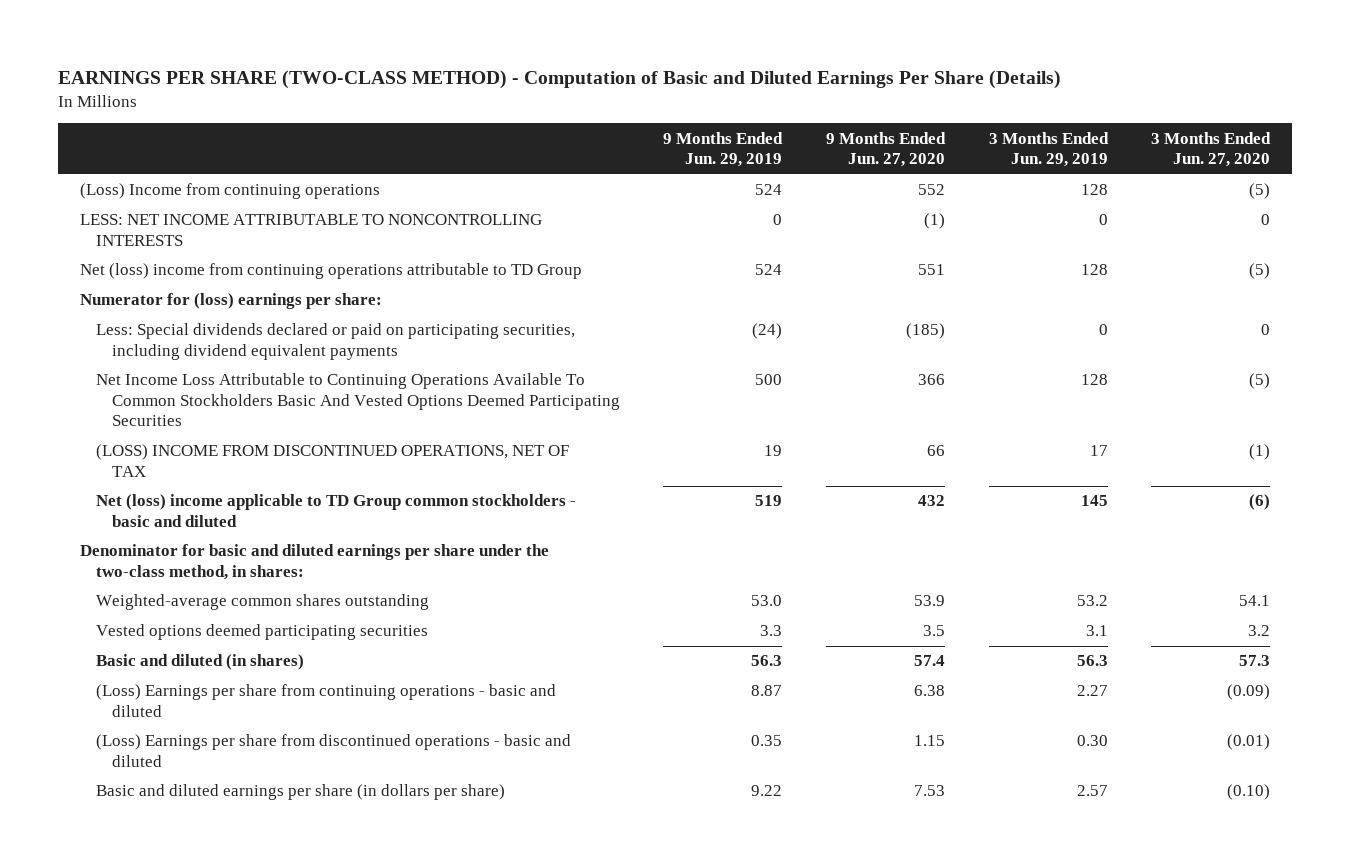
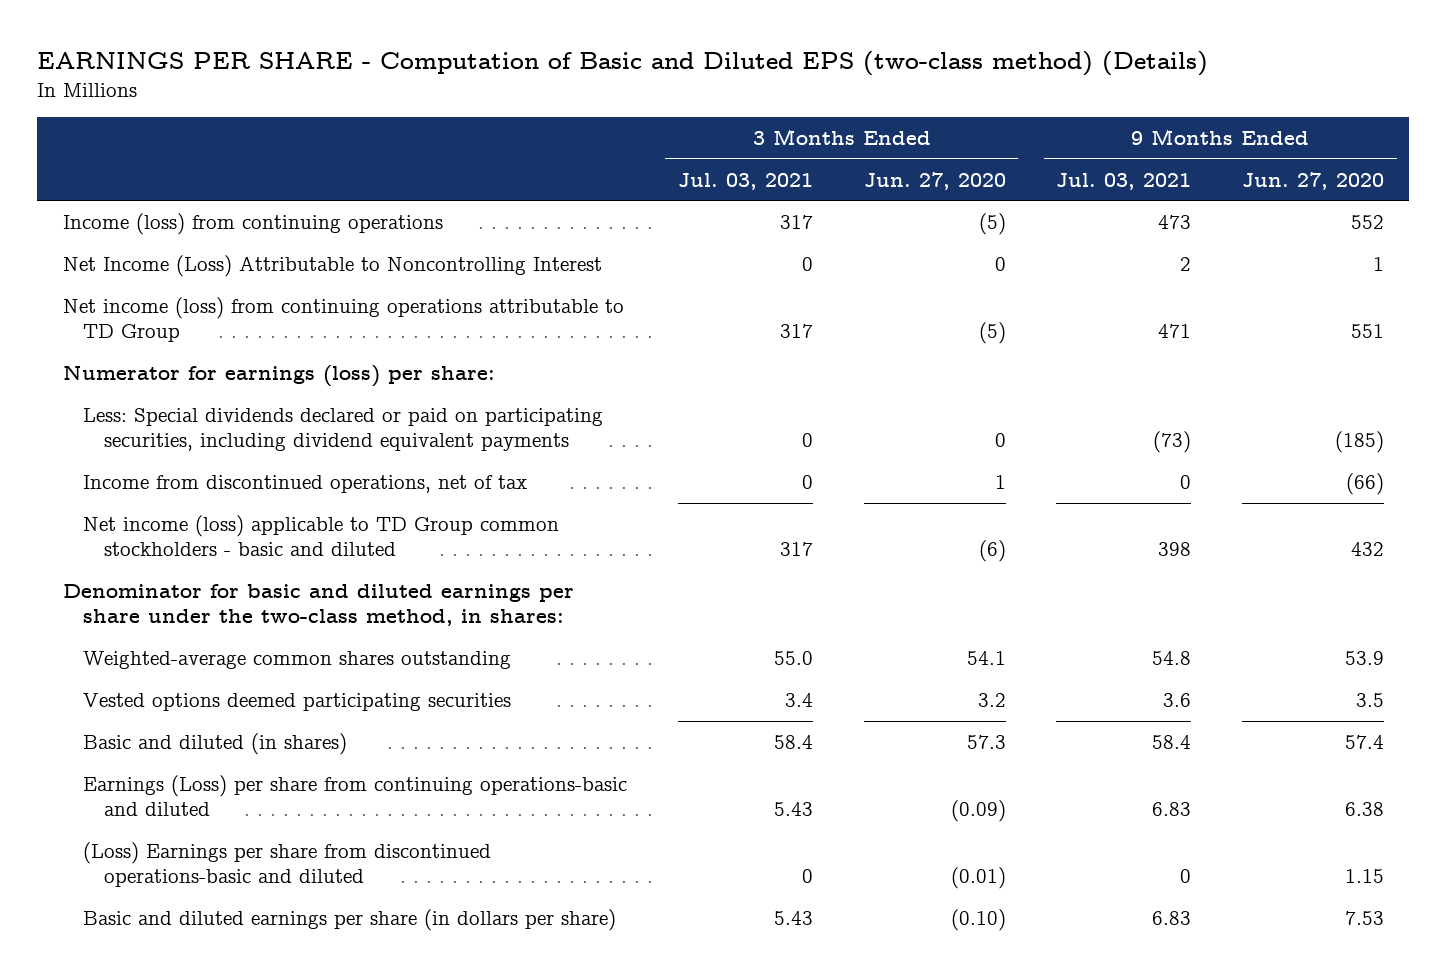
- EARNINGS PER SHARE (TWO-CLASS METHOD) - Computation of Basic and Diluted Earnings Per Share (Details)
+ EARNINGS PER SHARE - Computation of Basic and Diluted EPS (two-class method) (Details)
- | 9 Months Ended Jun. 29, 2019 | 9 Months Ended Jun. 27, 2020 | 3 Months Ended Jun. 29, 2019 | 3 Months Ended Jun. 27, 2020
+ | 3 Months Ended Jul. 03, 2021 | 3 Months Ended Jun. 27, 2020 | 9 Months Ended Jul. 03, 2021 | 9 Months Ended Jun. 27, 2020
- (Loss) Income from continuing operations | 524 | 552 | 128 | (5)
- LESS: NET INCOME ATTRIBUTABLE TO NONCONTROLLING INTERESTS | 0 | (1) | 0 | 0
- Net (loss) income from continuing operations attributable to TD Group | 524 | 551 | 128 | (5)
- Numerator for (loss) earnings per share:
+ Income (loss) from continuing operations | 317 | (5) | 473 | 552
+ Net Income (Loss) Attributable to Noncontrolling Interest | 0 | 0 | 2 | 1
+ Net income (loss) from continuing operations attributable to TD Group | 317 | (5) | 471 | 551
+ Numerator for earnings (loss) per share:
- Net Income Loss Attributable to Continuing Operations Available To Common Stockholders Basic And Vested Options Deemed Participating Securities | 500 | 366 | 128 | (5)
- (LOSS) INCOME FROM DISCONTINUED OPERATIONS, NET OF TAX | 19 | 66 | 17 | (1)
- Net (loss) income applicable to TD Group common stockholders - basic and diluted | 519 | 432 | 145 | (6)
+ Income from discontinued operations, net of tax | 0 | 1 | 0 | (66)
+ Net income (loss) applicable to TD Group common stockholders - basic and diluted | 317 | (6) | 398 | 432
- (Loss) Earnings per share from continuing operations - basic and diluted | 8.87 | 6.38 | 2.27 | (0.09)
- (Loss) Earnings per share from discontinued operations - basic and diluted | 0.35 | 1.15 | 0.30 | (0.01)
+ Earnings (Loss) per share from continuing operations-basic and diluted | 5.43 | (0.09) | 6.83 | 6.38
+ (Loss) Earnings per share from discontinued operations-basic and diluted | 0 | (0.01) | 0 | 1.15

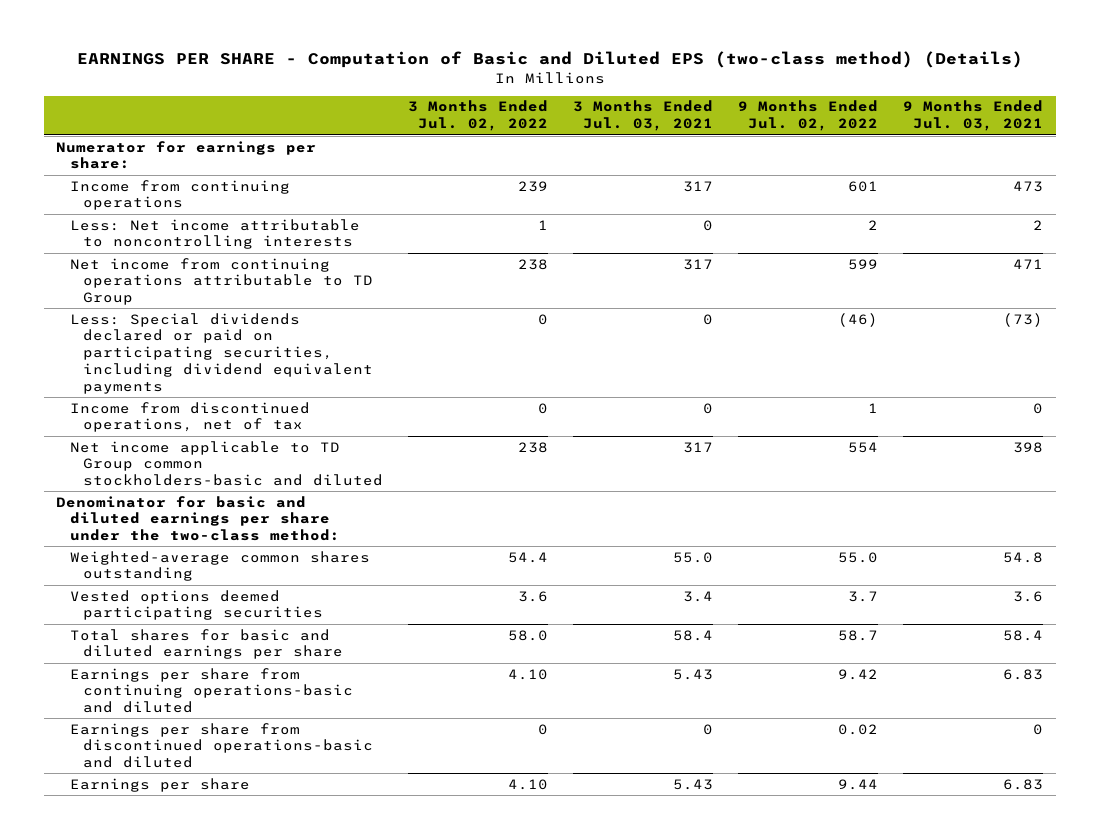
- | 3 Months Ended Jul. 03, 2021 | 3 Months Ended Jun. 27, 2020 | 9 Months Ended Jul. 03, 2021 | 9 Months Ended Jun. 27, 2020
+ | 3 Months Ended Jul. 02, 2022 | 3 Months Ended Jul. 03, 2021 | 9 Months Ended Jul. 02, 2022 | 9 Months Ended Jul. 03, 2021
- Income (loss) from continuing operations | 317 | (5) | 473 | 552
- Net Income (Loss) Attributable to Noncontrolling Interest | 0 | 0 | 2 | 1
- Net income (loss) from continuing operations attributable to TD Group | 317 | (5) | 471 | 551
- Numerator for earnings (loss) per share:
+ Numerator for earnings per share:
+ Income from continuing operations | 239 | 317 | 601 | 473
+ Less: Net income attributable to noncontrolling interests | 1 | 0 | 2 | 2
+ Net income from continuing operations attributable to TD Group | 238 | 317 | 599 | 471
- Net income (loss) applicable to TD Group common stockholders - basic and diluted | 317 | (6) | 398 | 432
- Denominator for basic and diluted earnings per share under the two-class method, in shares:
+ Net income applicable to TD Group common stockholders-basic and diluted | 238 | 317 | 554 | 398
+ Denominator for basic and diluted earnings per share under the two-class method:
- Basic and diluted (in shares) | 58.4 | 57.3 | 58.4 | 57.4
- Earnings (Loss) per share from continuing operations-basic and diluted | 5.43 | (0.09) | 6.83 | 6.38
- (Loss) Earnings per share from discontinued operations-basic and diluted | 0 | (0.01) | 0 | 1.15
- Basic and diluted earnings per share (in dollars per share) | 5.43 | (0.10) | 6.83 | 7.53
+ Total shares for basic and diluted earnings per share | 58.0 | 58.4 | 58.7 | 58.4
+ Earnings per share from continuing operations-basic and diluted | 4.10 | 5.43 | 9.42 | 6.83
+ Earnings per share from discontinued operations-basic and diluted | 0 | 0 | 0.02 | 0
+ Earnings per share | 4.10 | 5.43 | 9.44 | 6.83

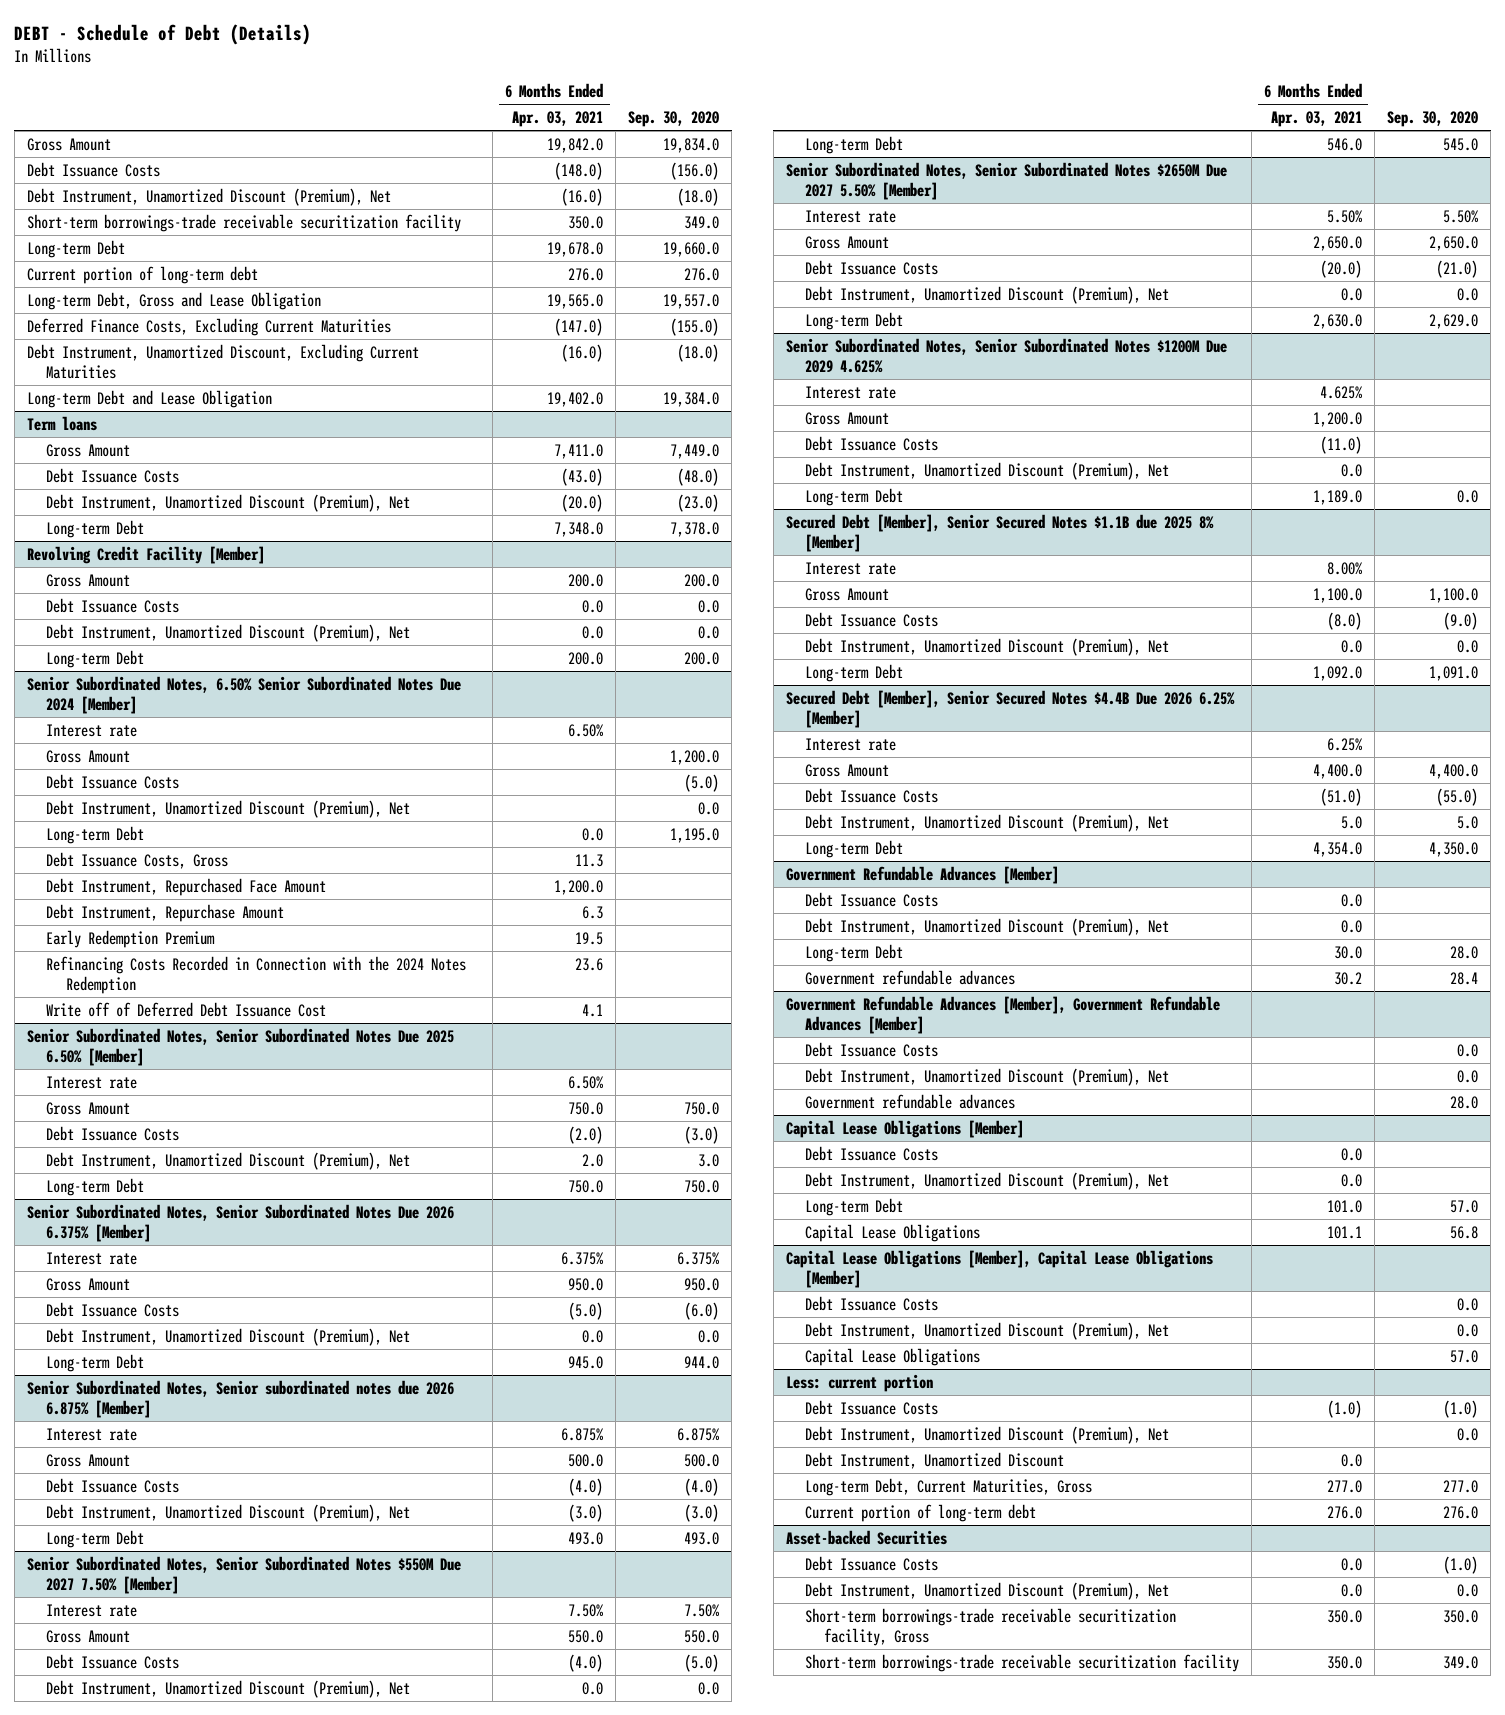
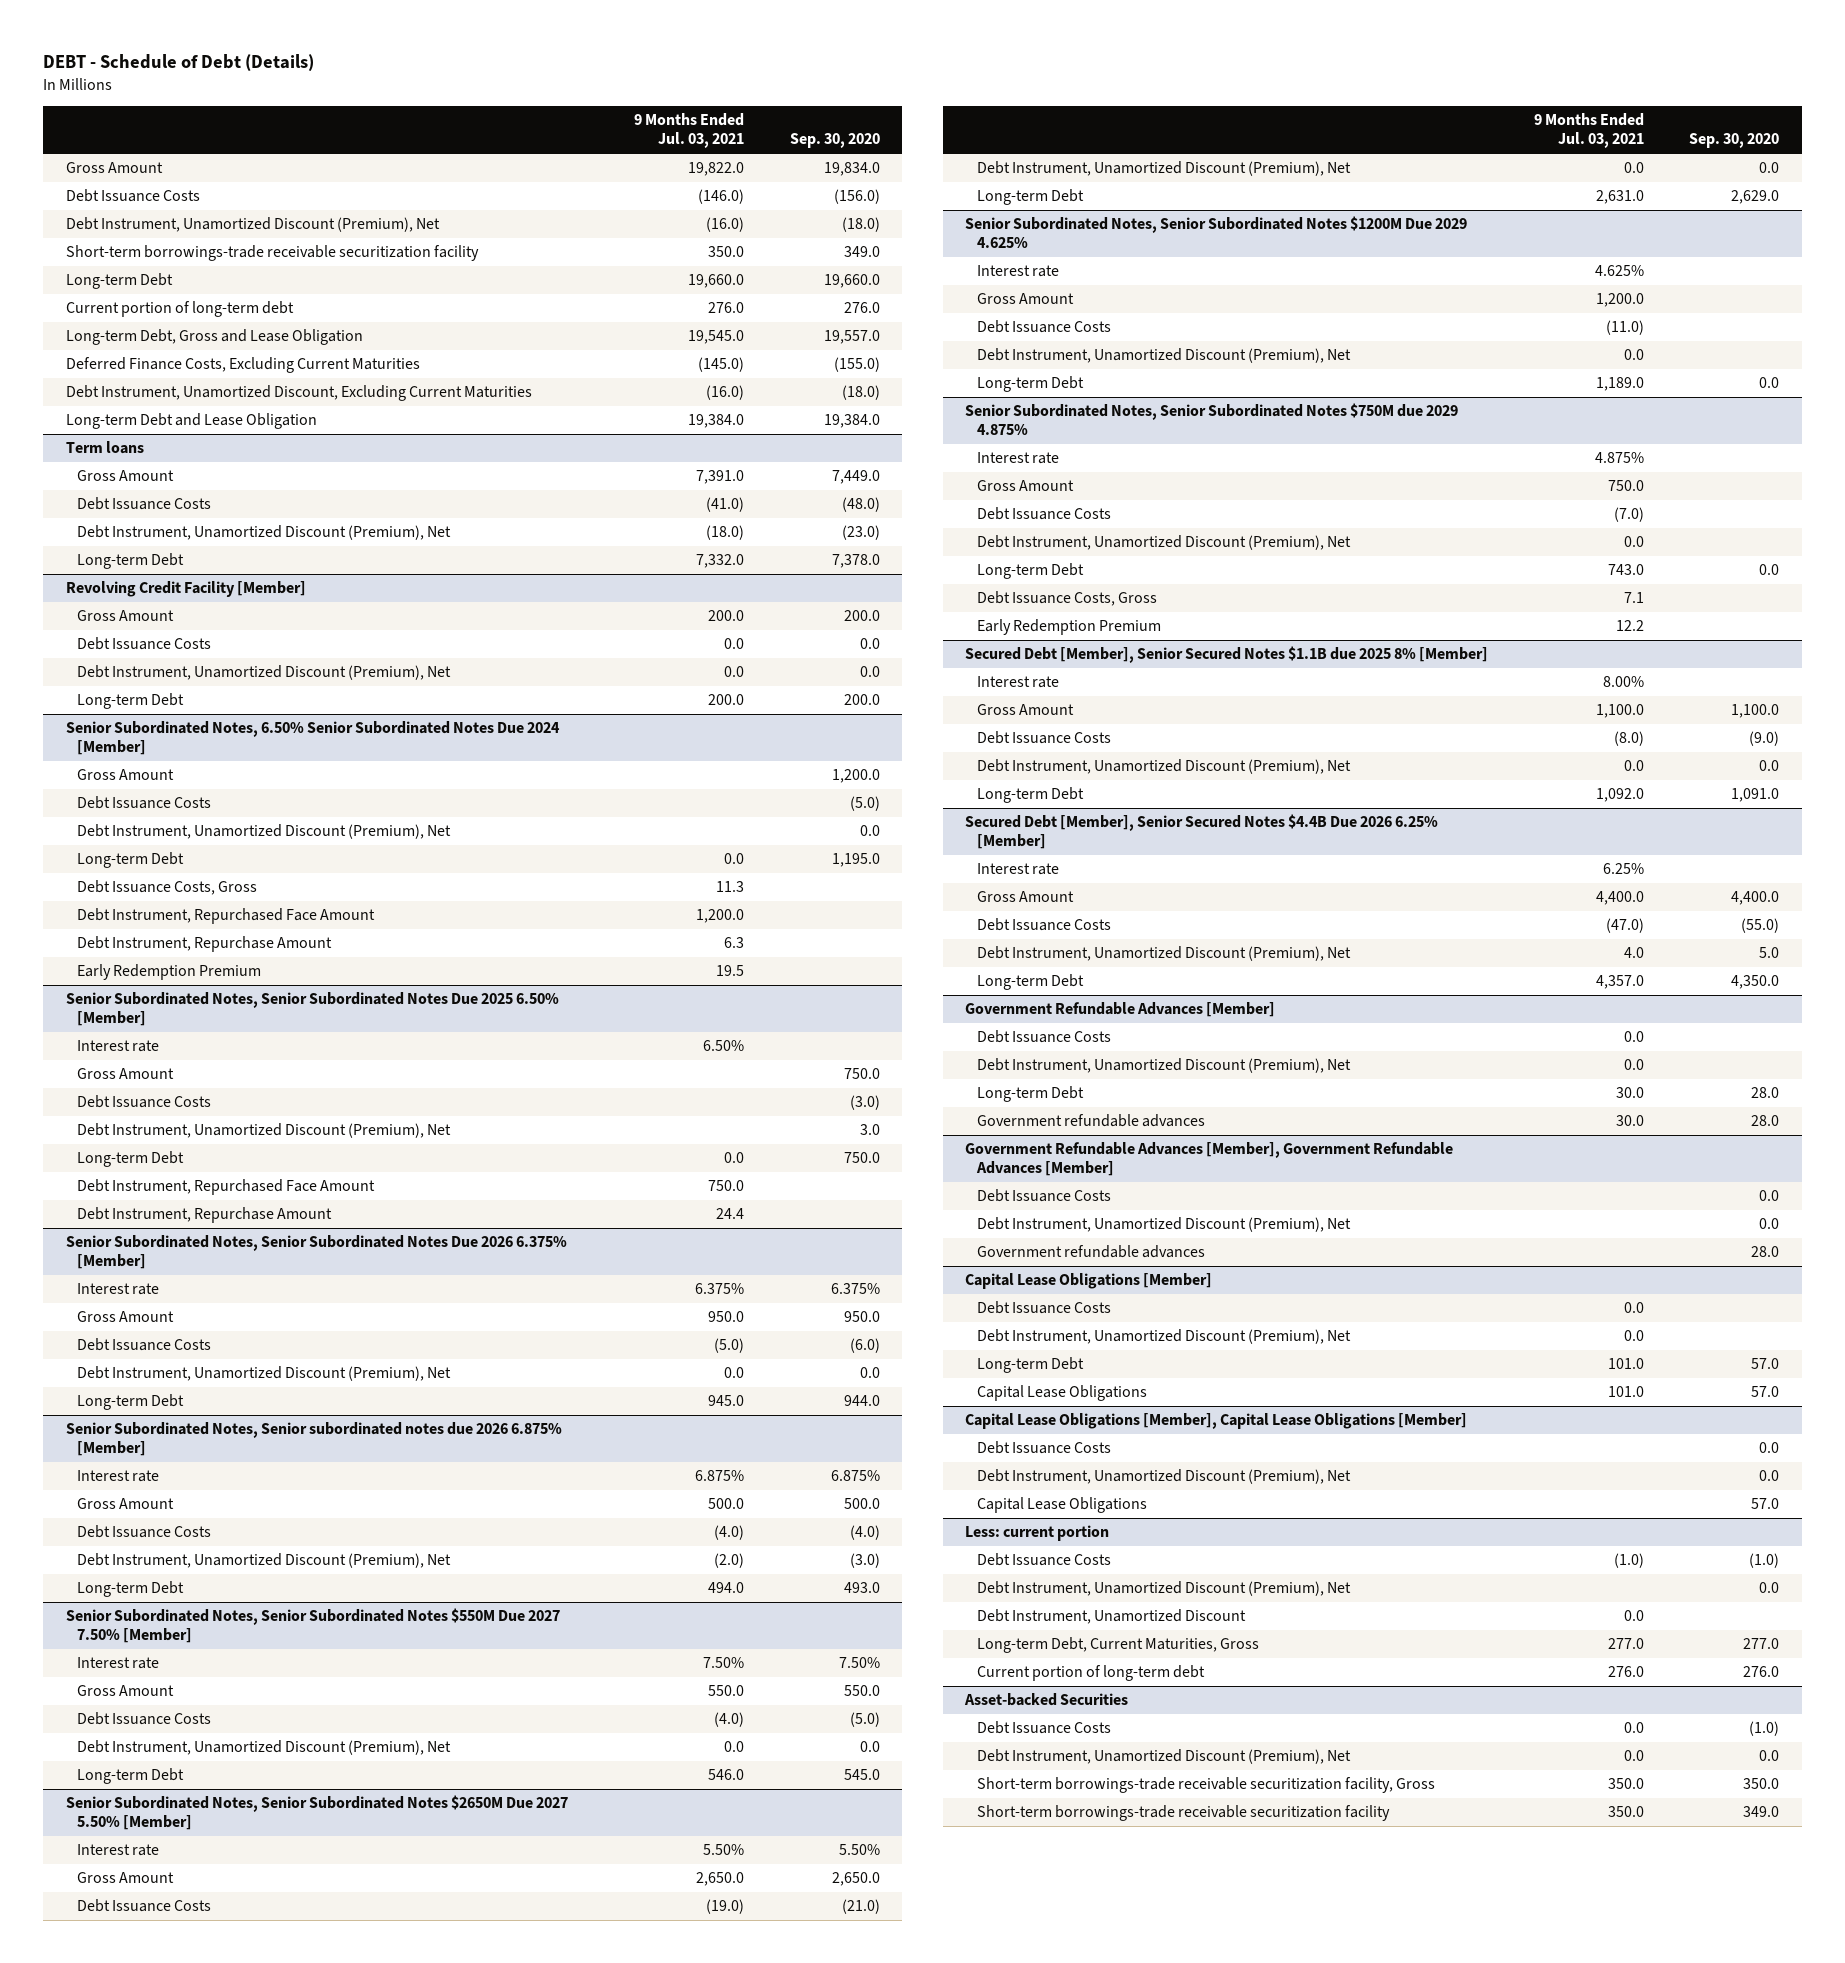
- | 6 Months Ended Apr. 03, 2021 | Sep. 30, 2020
+ | 9 Months Ended Jul. 03, 2021 | Sep. 30, 2020
@ Senior Subordinated Notes, 6.50% Senior Subordinated Notes Due 2024 [Member]
- Interest rate | 6.50% |
- Refinancing Costs Recorded in Connection with the 2024 Notes Redemption | 23.6 |
- Write off of Deferred Debt Issuance Cost | 4.1 |
@ Senior Subordinated Notes, Senior Subordinated Notes Due 2025 6.50% [Member]
+ Debt Instrument, Repurchased Face Amount | 750.0 |
+ Debt Instrument, Repurchase Amount | 24.4 |
+ Senior Subordinated Notes, Senior Subordinated Notes $750M due 2029 4.875%
+ Interest rate | 4.875% |
+ Gross Amount | 750.0 |
+ Debt Issuance Costs | (7.0) |
+ Debt Instrument, Unamortized Discount (Premium), Net | 0.0 |
+ Long-term Debt | 743.0 | 0.0
+ Debt Issuance Costs, Gross | 7.1 |
+ Early Redemption Premium | 12.2 |
@ Government Refundable Advances [Member]
- Government refundable advances | 30.2 | 28.4
+ Government refundable advances | 30.0 | 28.0
@ Capital Lease Obligations [Member]
- Capital Lease Obligations | 101.1 | 56.8
+ Capital Lease Obligations | 101.0 | 57.0

